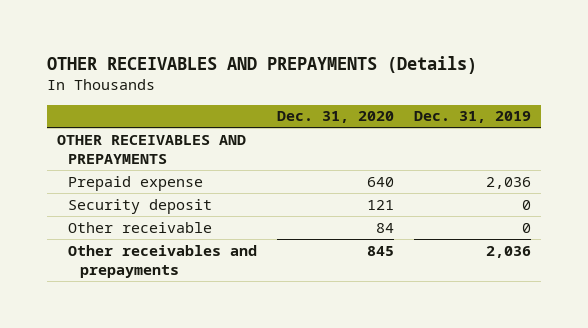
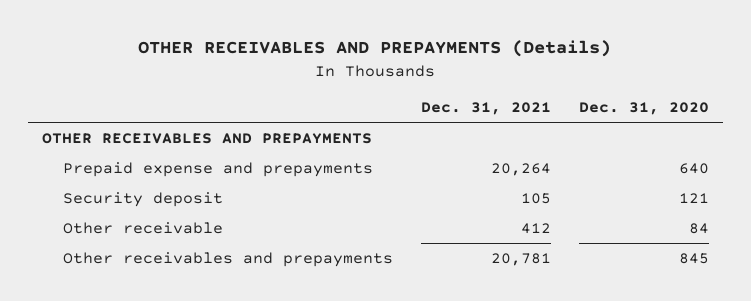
- | Dec. 31, 2020 | Dec. 31, 2019
+ | Dec. 31, 2021 | Dec. 31, 2020
- Prepaid expense | 640 | 2,036
+ Prepaid expense and prepayments | 20,264 | 640

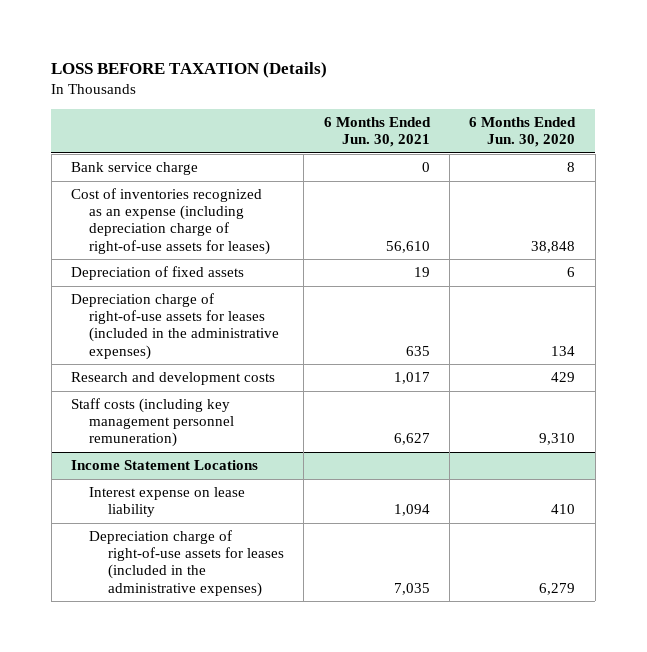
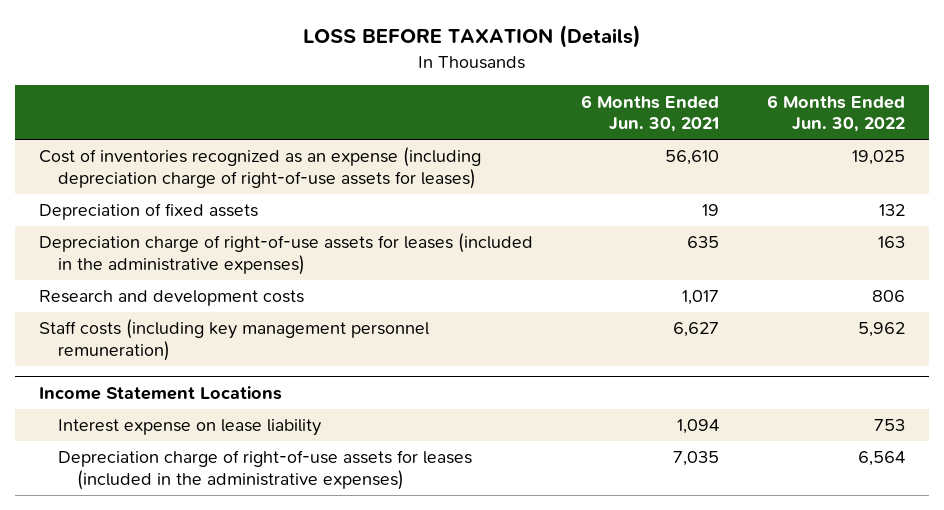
- | 6 Months Ended Jun. 30, 2021 | 6 Months Ended Jun. 30, 2020
+ | 6 Months Ended Jun. 30, 2021 | 6 Months Ended Jun. 30, 2022
- Bank service charge | 0 | 8

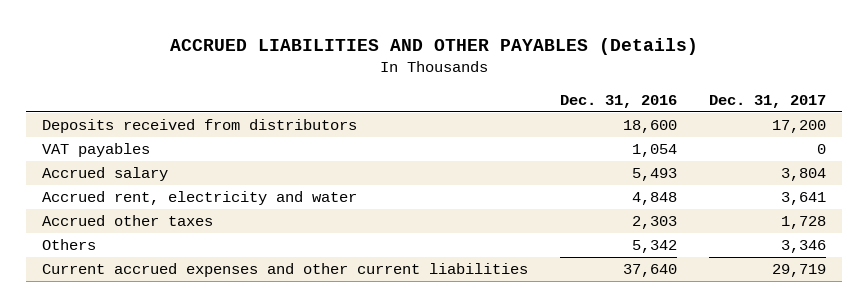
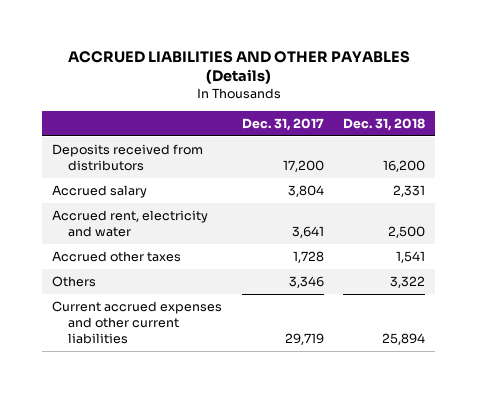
- | Dec. 31, 2016 | Dec. 31, 2017
+ | Dec. 31, 2017 | Dec. 31, 2018
- VAT payables | 1,054 | 0

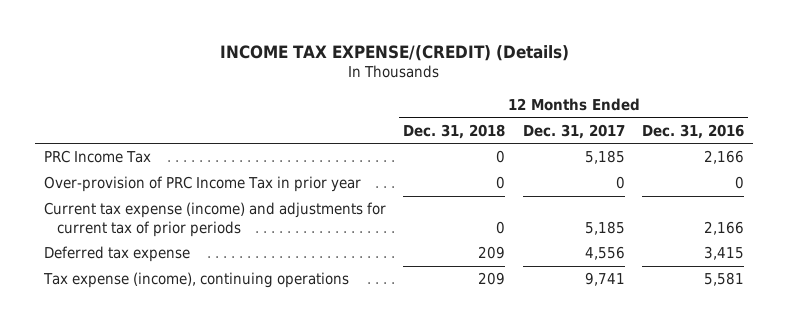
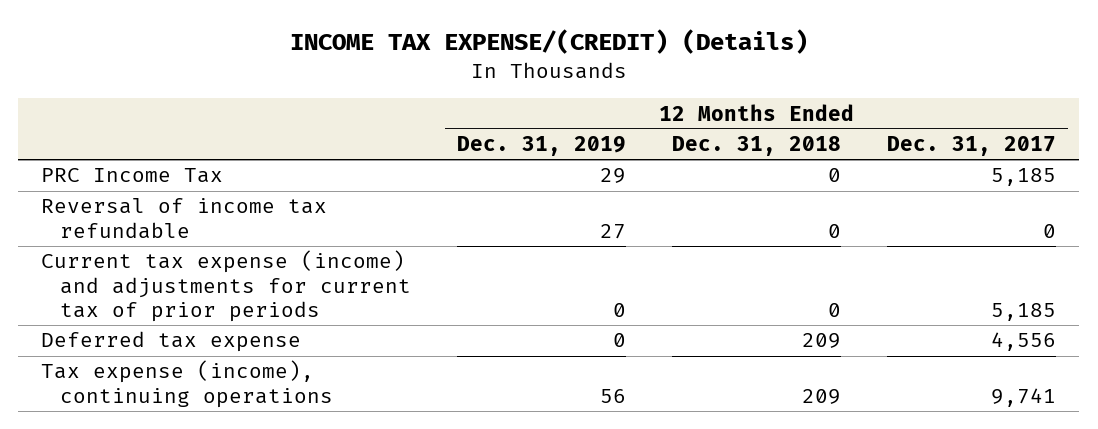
- | 12 Months Ended Dec. 31, 2018 | 12 Months Ended Dec. 31, 2017 | 12 Months Ended Dec. 31, 2016
+ | 12 Months Ended Dec. 31, 2019 | 12 Months Ended Dec. 31, 2018 | 12 Months Ended Dec. 31, 2017
- Over-provision of PRC Income Tax in prior year | 0 | 0 | 0
+ Reversal of income tax refundable | 27 | 0 | 0

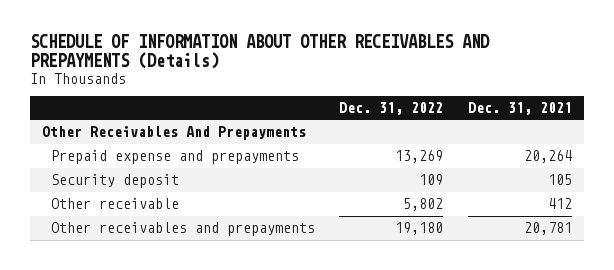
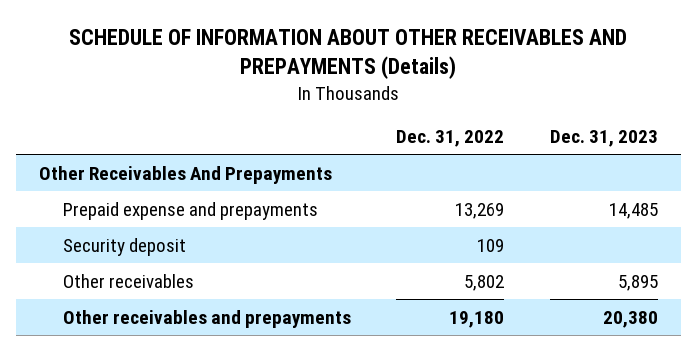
- | Dec. 31, 2022 | Dec. 31, 2021
+ | Dec. 31, 2022 | Dec. 31, 2023
- Other receivable | 5,802 | 412
+ Other receivables | 5,802 | 5,895

